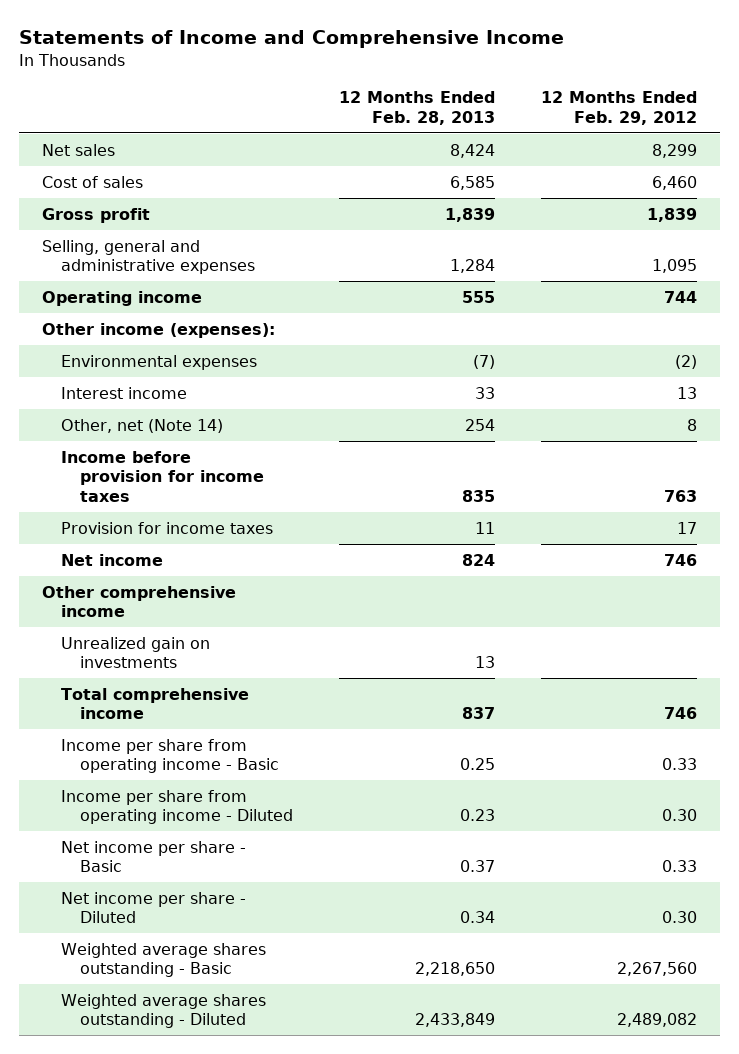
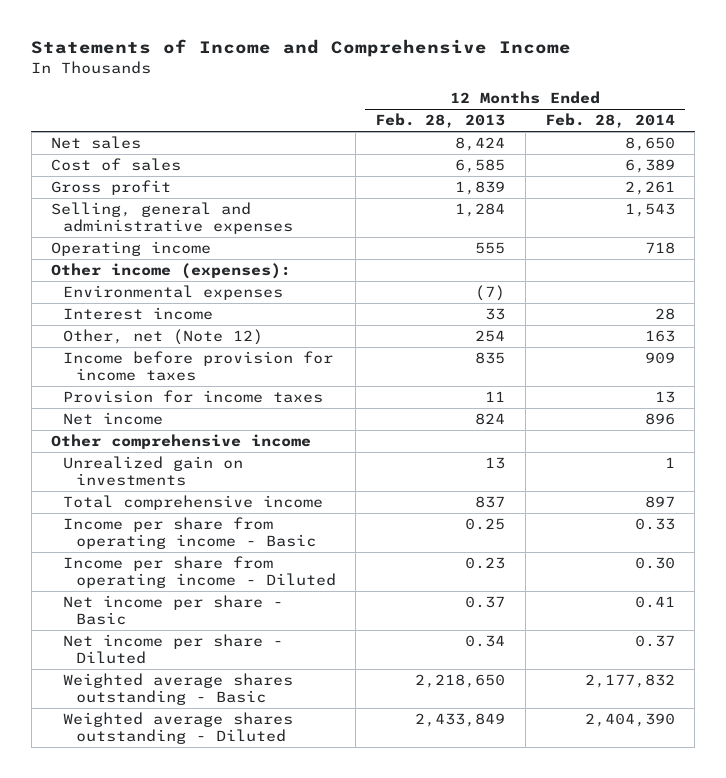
- | 12 Months Ended Feb. 28, 2013 | 12 Months Ended Feb. 29, 2012
+ | 12 Months Ended Feb. 28, 2013 | 12 Months Ended Feb. 28, 2014
- Other, net (Note 14) | 254 | 8
+ Other, net (Note 12) | 254 | 163

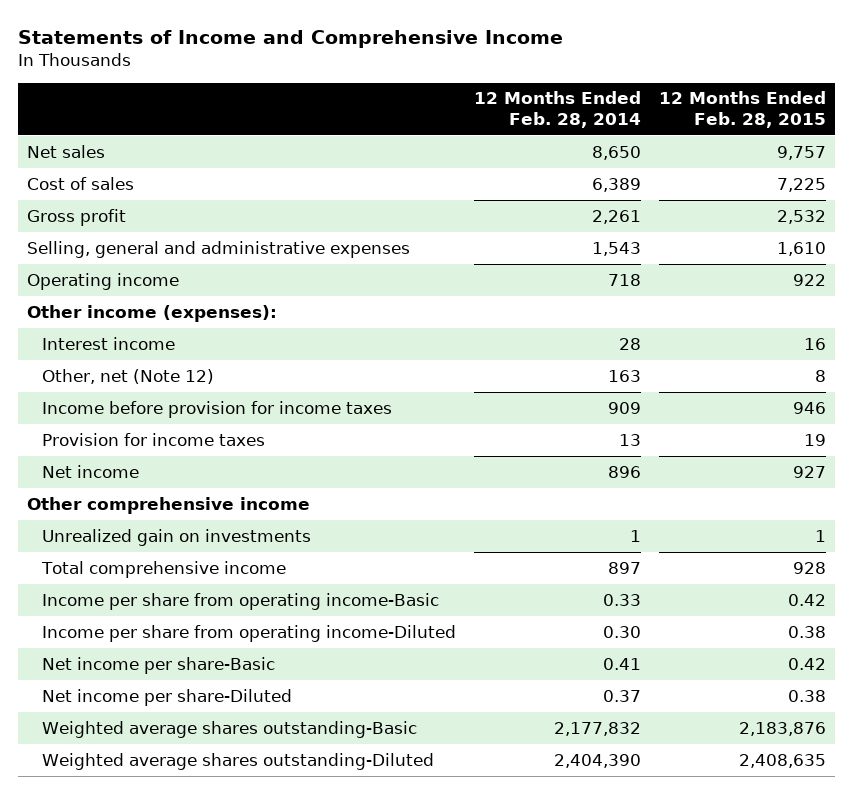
- | 12 Months Ended Feb. 28, 2013 | 12 Months Ended Feb. 28, 2014
+ | 12 Months Ended Feb. 28, 2014 | 12 Months Ended Feb. 28, 2015
- Environmental expenses | (7) |
- Income per share from operating income - Basic | 0.25 | 0.33
- Income per share from operating income - Diluted | 0.23 | 0.30
- Net income per share - Basic | 0.37 | 0.41
- Net income per share - Diluted | 0.34 | 0.37
- Weighted average shares outstanding - Basic | 2,218,650 | 2,177,832
- Weighted average shares outstanding - Diluted | 2,433,849 | 2,404,390
+ Income per share from operating income-Basic | 0.33 | 0.42
+ Income per share from operating income-Diluted | 0.30 | 0.38
+ Net income per share-Basic | 0.41 | 0.42
+ Net income per share-Diluted | 0.37 | 0.38
+ Weighted average shares outstanding-Basic | 2,177,832 | 2,183,876
+ Weighted average shares outstanding-Diluted | 2,404,390 | 2,408,635

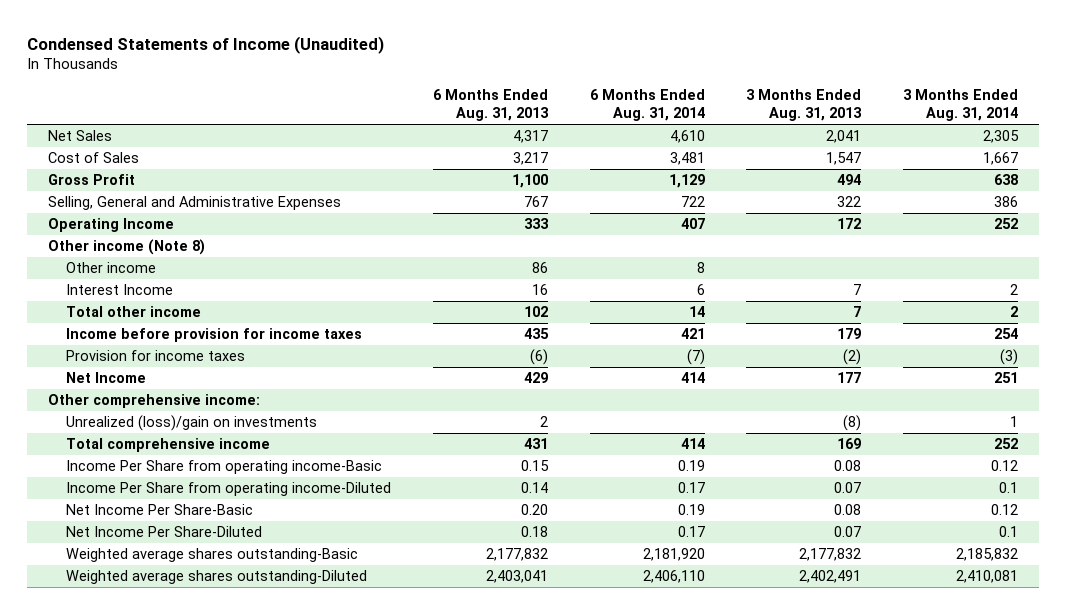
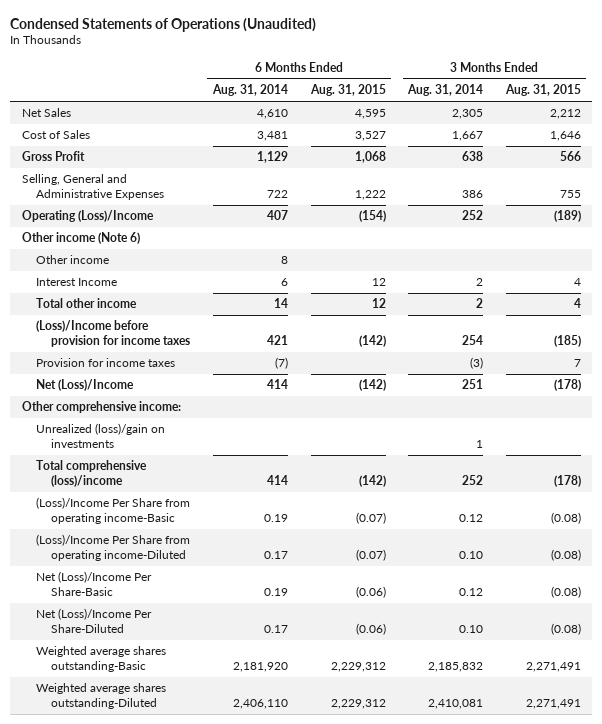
- Condensed Statements of Income (Unaudited)
+ Condensed Statements of Operations (Unaudited)
- | 6 Months Ended Aug. 31, 2013 | 6 Months Ended Aug. 31, 2014 | 3 Months Ended Aug. 31, 2013 | 3 Months Ended Aug. 31, 2014
+ | 6 Months Ended Aug. 31, 2014 | 6 Months Ended Aug. 31, 2015 | 3 Months Ended Aug. 31, 2014 | 3 Months Ended Aug. 31, 2015
- Operating Income | 333 | 407 | 172 | 252
- Other income (Note 8)
+ Operating (Loss)/Income | 407 | (154) | 252 | (189)
+ Other income (Note 6)
- Income before provision for income taxes | 435 | 421 | 179 | 254
+ (Loss)/Income before provision for income taxes | 421 | (142) | 254 | (185)
- Net Income | 429 | 414 | 177 | 251
+ Net (Loss)/Income | 414 | (142) | 251 | (178)
- Total comprehensive income | 431 | 414 | 169 | 252
- Income Per Share from operating income-Basic | 0.15 | 0.19 | 0.08 | 0.12
- Income Per Share from operating income-Diluted | 0.14 | 0.17 | 0.07 | 0.1
- Net Income Per Share-Basic | 0.20 | 0.19 | 0.08 | 0.12
- Net Income Per Share-Diluted | 0.18 | 0.17 | 0.07 | 0.1
+ Total comprehensive (loss)/income | 414 | (142) | 252 | (178)
+ (Loss)/Income Per Share from operating income-Basic | 0.19 | (0.07) | 0.12 | (0.08)
+ (Loss)/Income Per Share from operating income-Diluted | 0.17 | (0.07) | 0.10 | (0.08)
+ Net (Loss)/Income Per Share-Basic | 0.19 | (0.06) | 0.12 | (0.08)
+ Net (Loss)/Income Per Share-Diluted | 0.17 | (0.06) | 0.10 | (0.08)

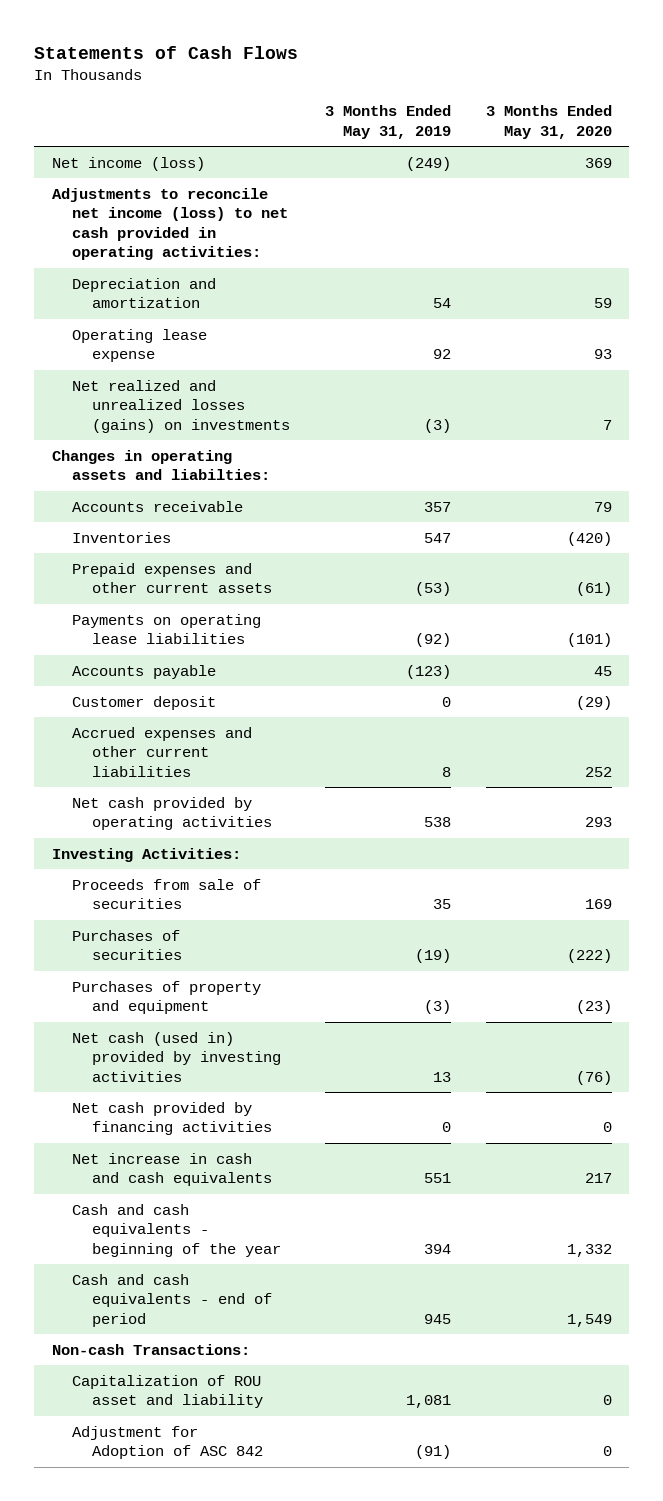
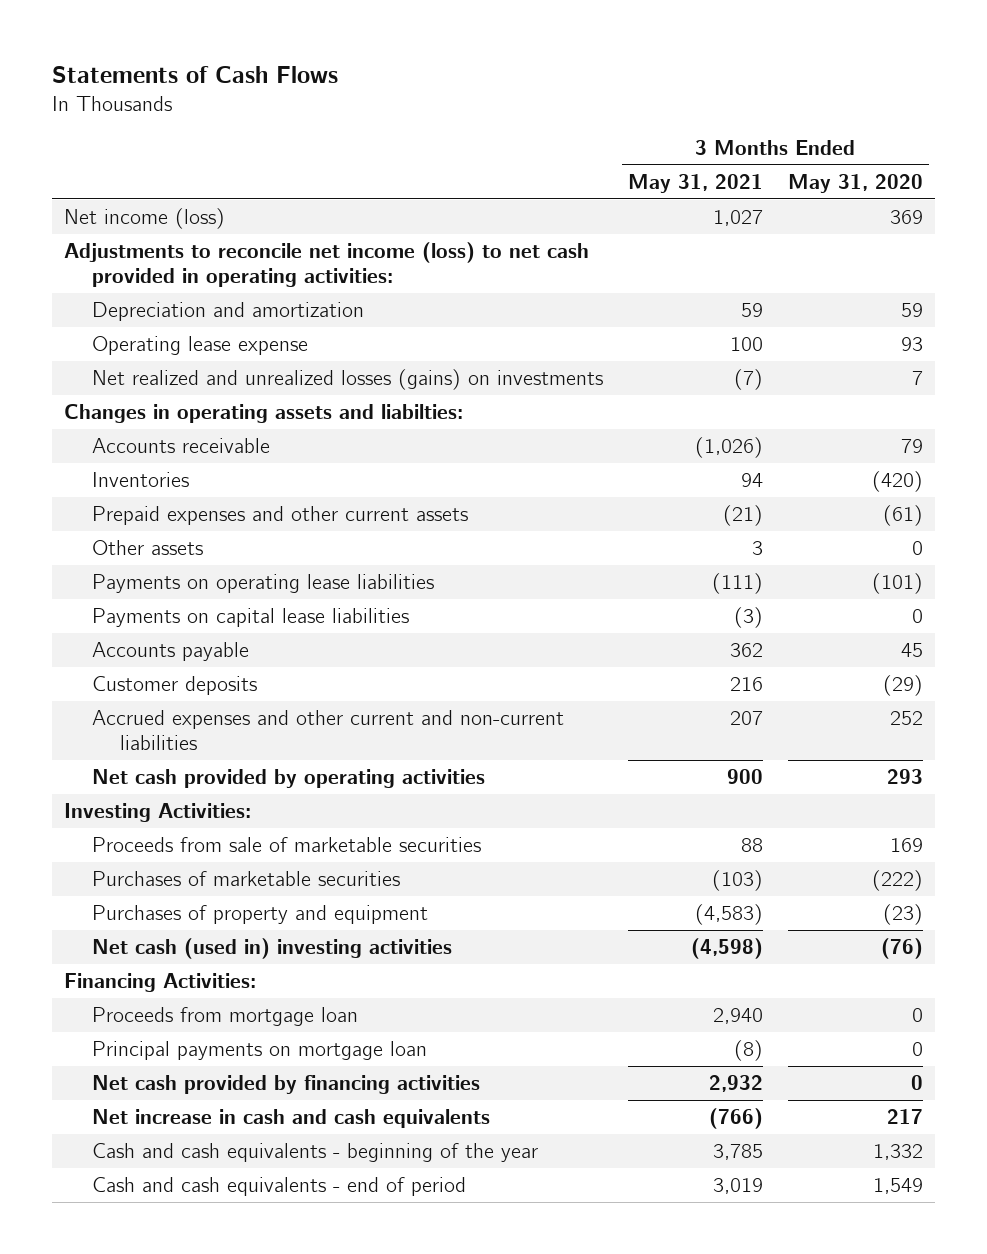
- | 3 Months Ended May 31, 2019 | 3 Months Ended May 31, 2020
+ | 3 Months Ended May 31, 2021 | 3 Months Ended May 31, 2020
+ Other assets | 3 | 0
+ Payments on capital lease liabilities | (3) | 0
- Customer deposit | 0 | (29)
- Accrued expenses and other current liabilities | 8 | 252
+ Customer deposits | 216 | (29)
+ Accrued expenses and other current and non-current liabilities | 207 | 252
- Proceeds from sale of securities | 35 | 169
- Purchases of securities | (19) | (222)
+ Proceeds from sale of marketable securities | 88 | 169
+ Purchases of marketable securities | (103) | (222)
- Net cash (used in) provided by investing activities | 13 | (76)
+ Net cash (used in) investing activities | (4,598) | (76)
+ Financing Activities:
+ Proceeds from mortgage loan | 2,940 | 0
+ Principal payments on mortgage loan | (8) | 0
- Non-cash Transactions:
- Capitalization of ROU asset and liability | 1,081 | 0
- Adjustment for Adoption of ASC 842 | (91) | 0

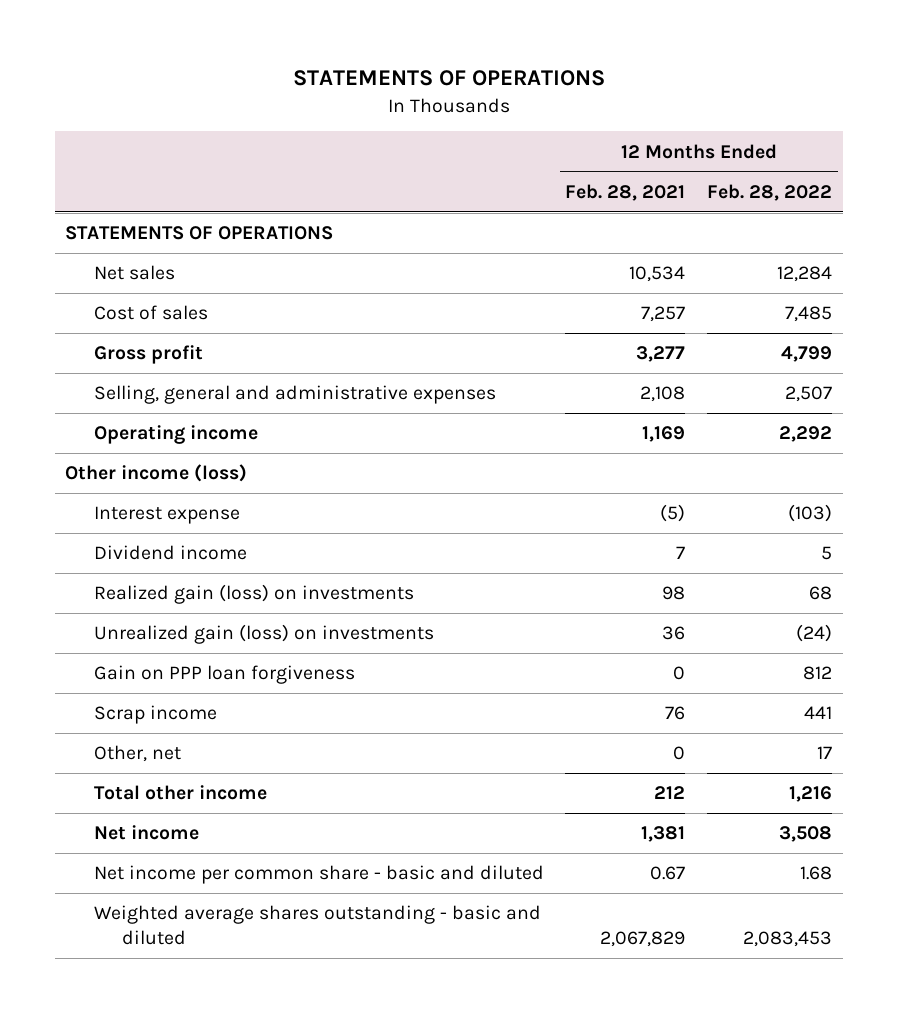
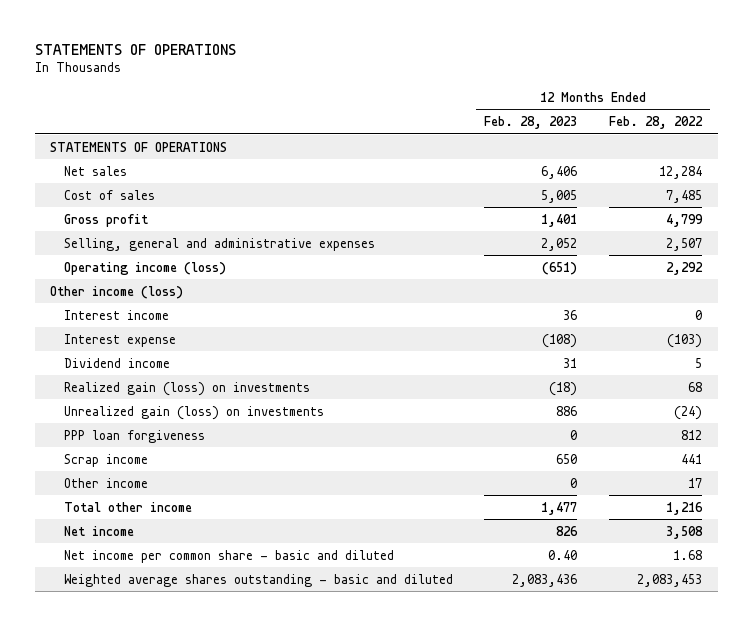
- | 12 Months Ended Feb. 28, 2021 | 12 Months Ended Feb. 28, 2022
+ | 12 Months Ended Feb. 28, 2023 | 12 Months Ended Feb. 28, 2022
- Operating income | 1,169 | 2,292
+ Operating income (loss) | (651) | 2,292
+ Interest income | 36 | 0
- Gain on PPP loan forgiveness | 0 | 812
+ PPP loan forgiveness | 0 | 812
- Other, net | 0 | 17
+ Other income | 0 | 17

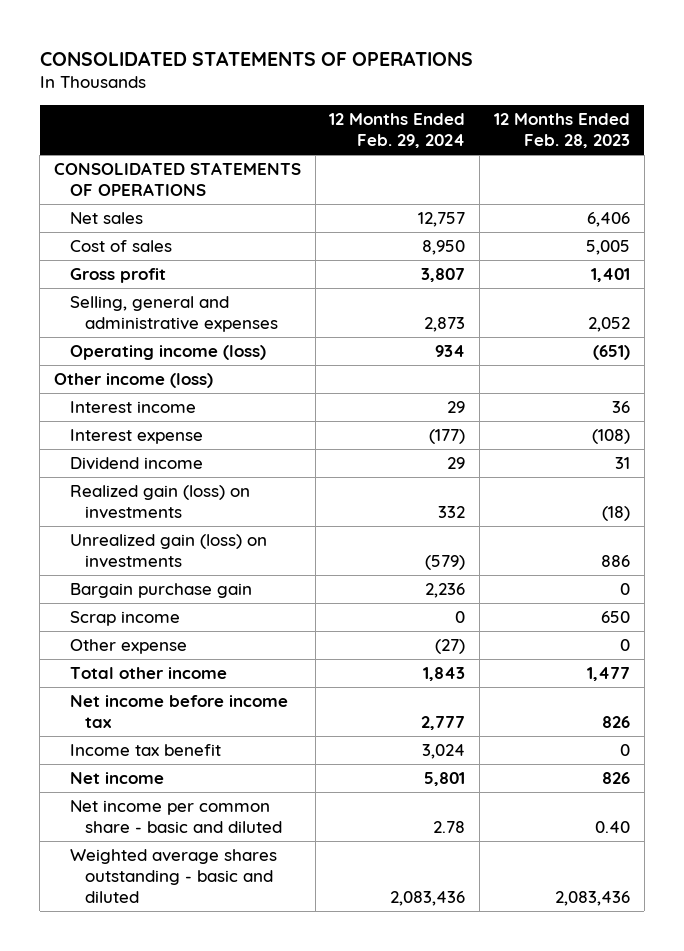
- STATEMENTS OF OPERATIONS
+ CONSOLIDATED STATEMENTS OF OPERATIONS
- | 12 Months Ended Feb. 28, 2023 | 12 Months Ended Feb. 28, 2022
+ | 12 Months Ended Feb. 29, 2024 | 12 Months Ended Feb. 28, 2023
- STATEMENTS OF OPERATIONS
+ CONSOLIDATED STATEMENTS OF OPERATIONS
- PPP loan forgiveness | 0 | 812
+ Bargain purchase gain | 2,236 | 0
- Other income | 0 | 17
+ Other expense | (27) | 0
+ Net income before income tax | 2,777 | 826
+ Income tax benefit | 3,024 | 0

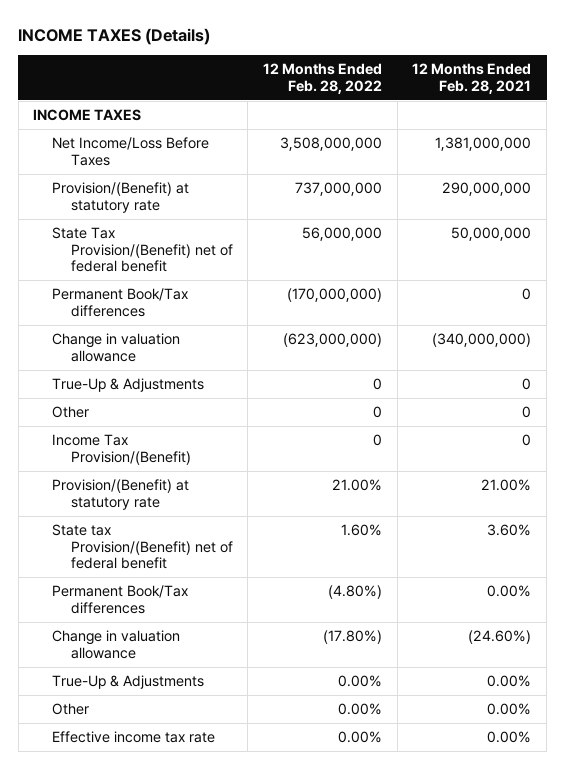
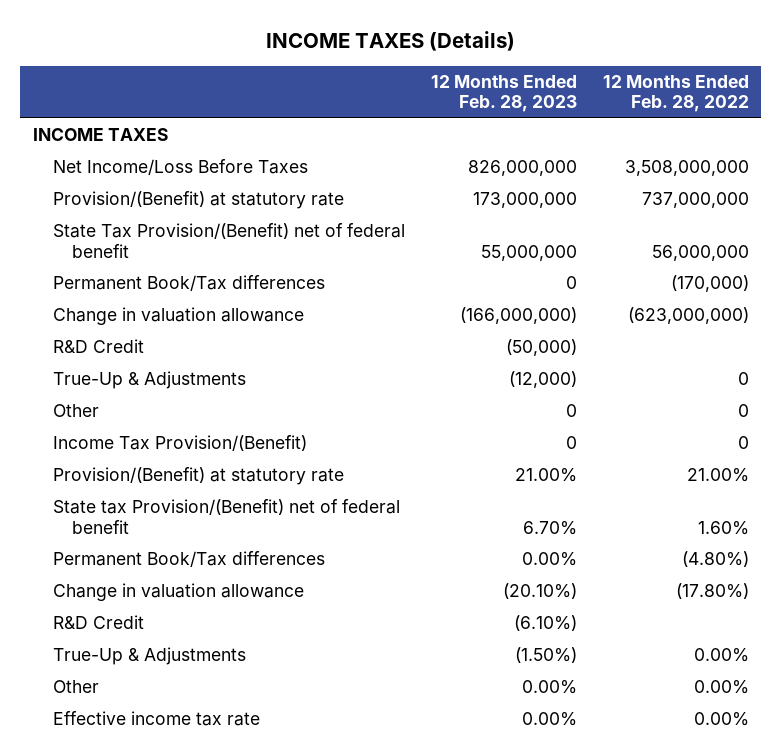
- | 12 Months Ended Feb. 28, 2022 | 12 Months Ended Feb. 28, 2021
+ | 12 Months Ended Feb. 28, 2023 | 12 Months Ended Feb. 28, 2022
- Permanent Book/Tax differences | (170,000,000) | 0
+ Permanent Book/Tax differences | 0 | (170,000)
+ R&D Credit | (50,000) |
+ R&D Credit | (6.10%) |

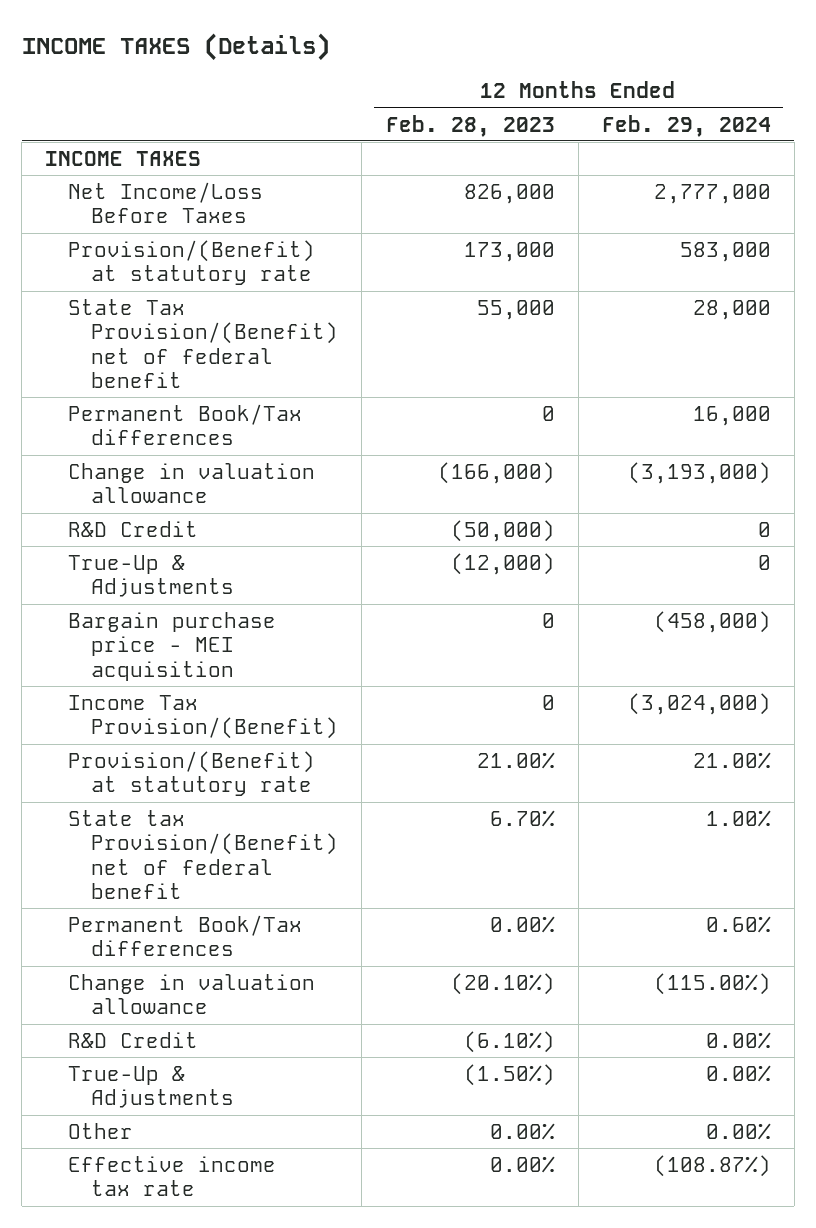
- | 12 Months Ended Feb. 28, 2023 | 12 Months Ended Feb. 28, 2022
+ | 12 Months Ended Feb. 28, 2023 | 12 Months Ended Feb. 29, 2024
- Net Income/Loss Before Taxes | 826,000,000 | 3,508,000,000
- Provision/(Benefit) at statutory rate | 173,000,000 | 737,000,000
- State Tax Provision/(Benefit) net of federal benefit | 55,000,000 | 56,000,000
+ Net Income/Loss Before Taxes | 826,000 | 2,777,000
+ Provision/(Benefit) at statutory rate | 173,000 | 583,000
+ State Tax Provision/(Benefit) net of federal benefit | 55,000 | 28,000
- Change in valuation allowance | (166,000,000) | (623,000,000)
+ Change in valuation allowance | (166,000) | (3,193,000)
- Other | 0 | 0
+ Bargain purchase price - MEI acquisition | 0 | (458,000)

